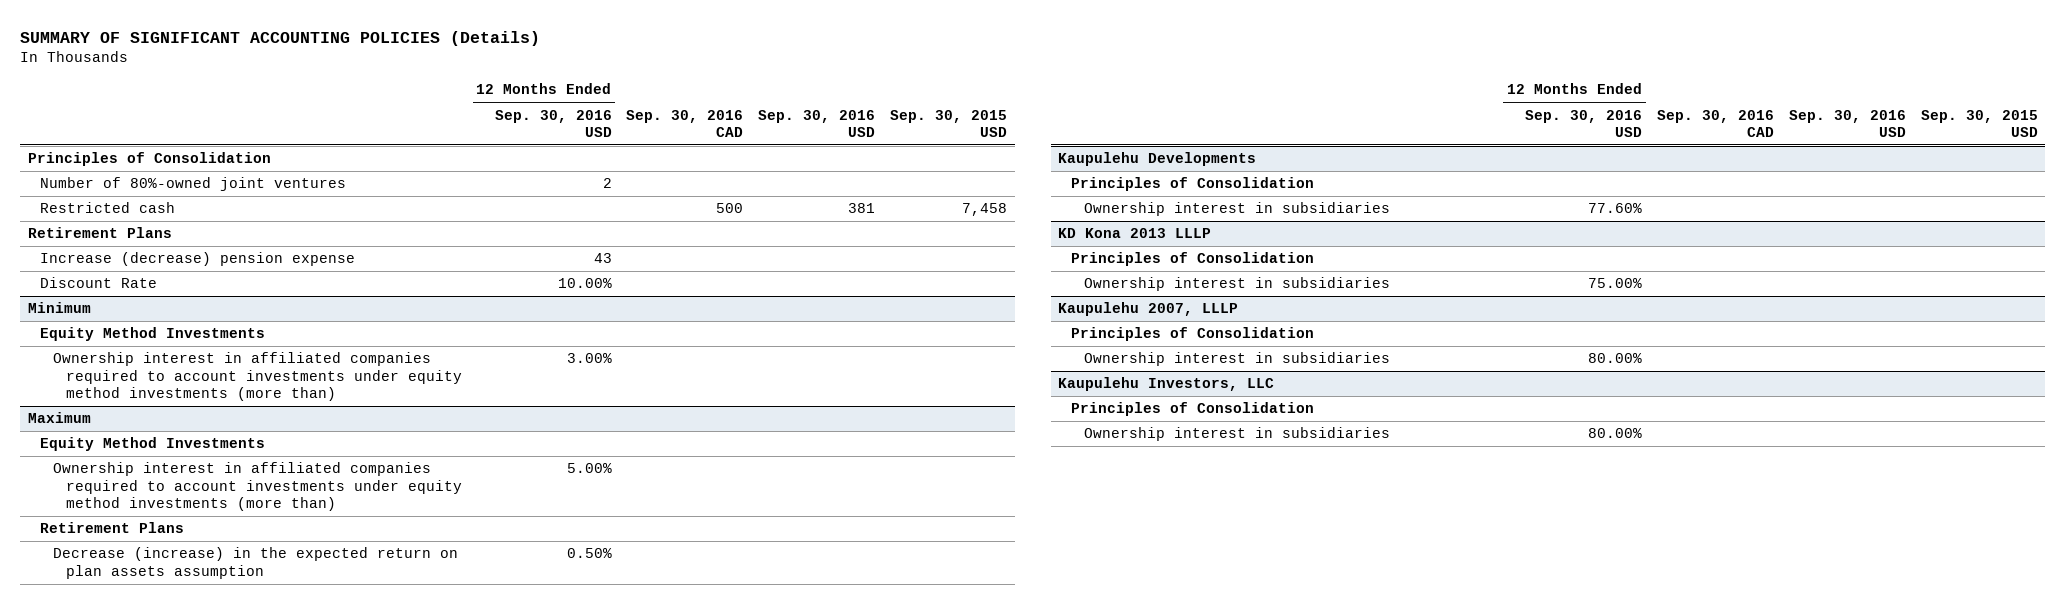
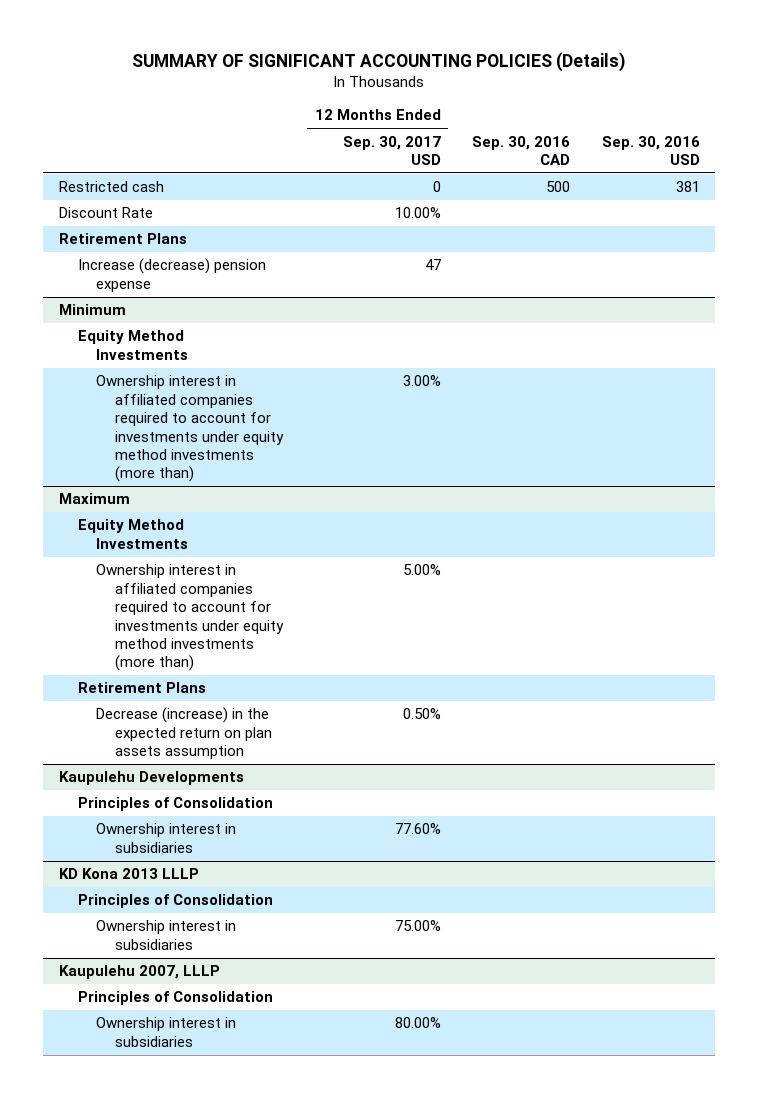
- | 12 Months Ended Sep. 30, 2016 USD | Sep. 30, 2016 CAD | Sep. 30, 2016 USD | Sep. 30, 2015 USD
+ | 12 Months Ended Sep. 30, 2017 USD | Sep. 30, 2016 CAD | Sep. 30, 2016 USD
- Principles of Consolidation
- Number of 80%-owned joint ventures | 2 | | |
moved up: Discount Rate | 10.00% | |
@ Minimum
- Ownership interest in affiliated companies required to account investments under equity method investments (more than) | 3.00% | | |
+ Ownership interest in affiliated companies required to account for investments under equity method investments (more than) | 3.00% | |
@ Maximum
- Ownership interest in affiliated companies required to account investments under equity method investments (more than) | 5.00% | | |
+ Ownership interest in affiliated companies required to account for investments under equity method investments (more than) | 5.00% | |
- Kaupulehu Investors, LLC
- Principles of Consolidation
- Ownership interest in subsidiaries | 80.00% | | |

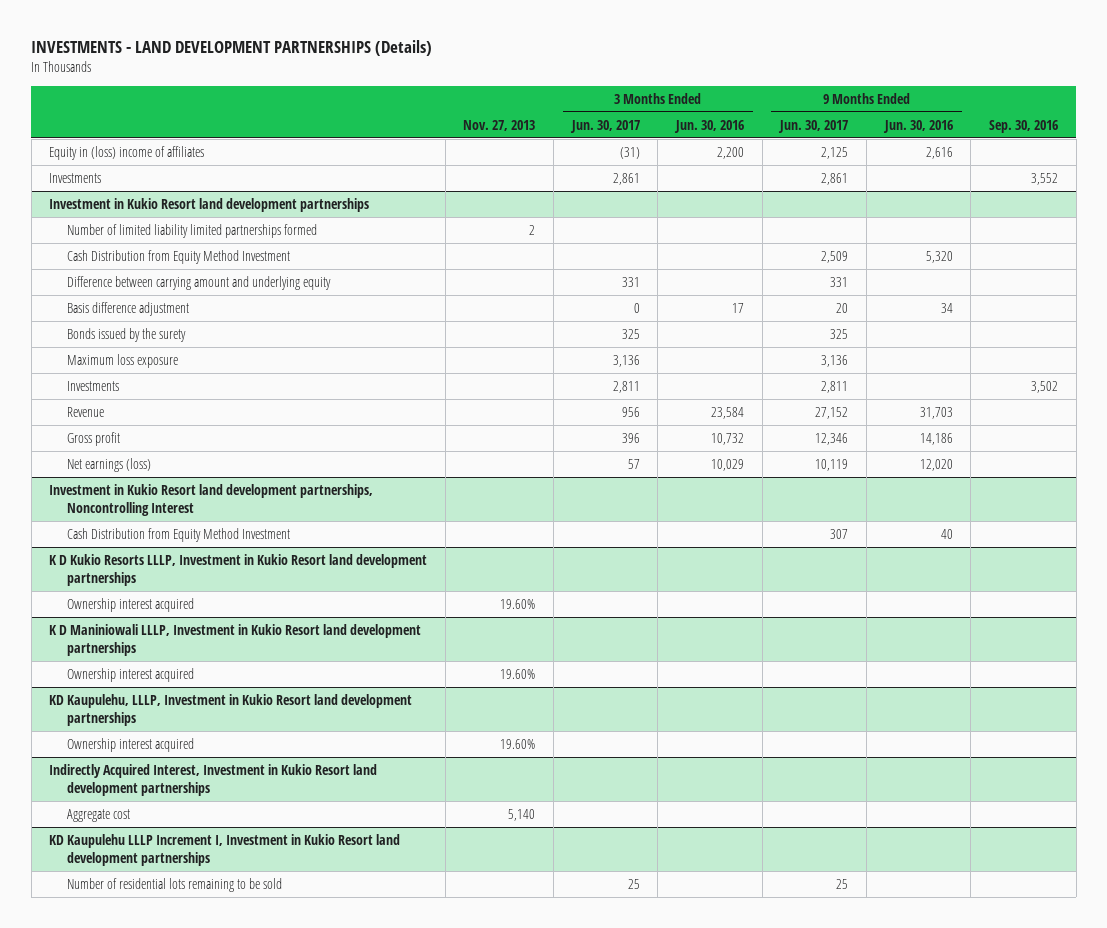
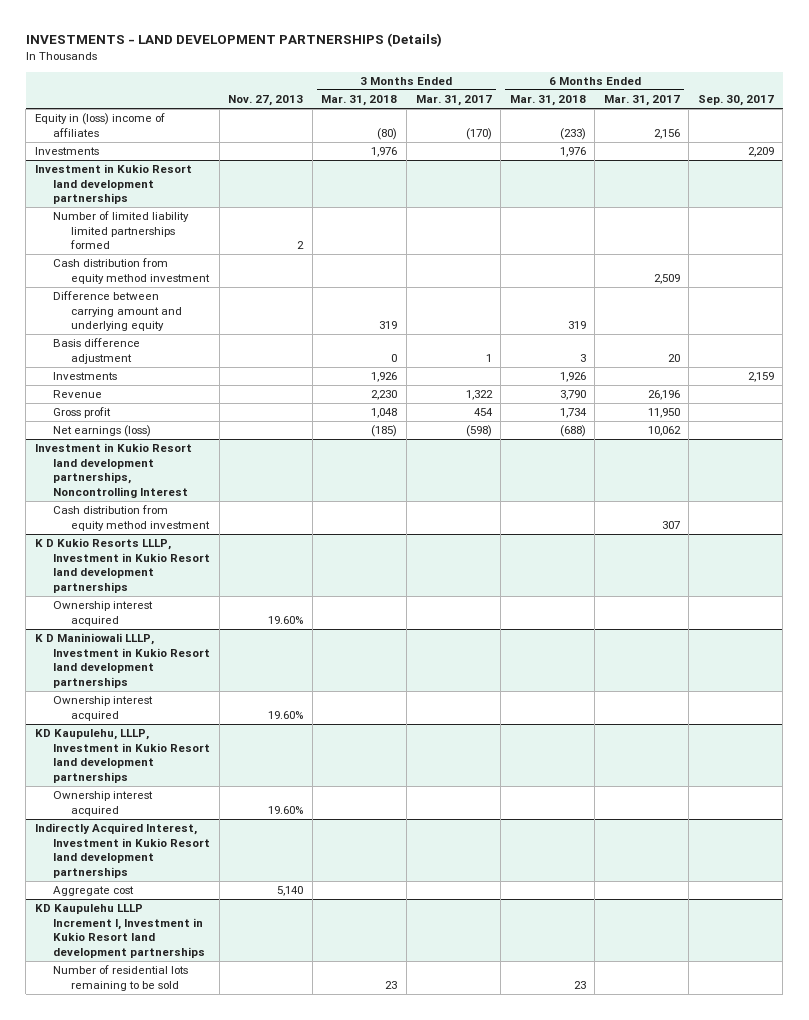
- | Nov. 27, 2013 | 3 Months Ended Jun. 30, 2017 | 3 Months Ended Jun. 30, 2016 | 9 Months Ended Jun. 30, 2017 | 9 Months Ended Jun. 30, 2016 | Sep. 30, 2016
+ | Nov. 27, 2013 | 3 Months Ended Mar. 31, 2018 | 3 Months Ended Mar. 31, 2017 | 6 Months Ended Mar. 31, 2018 | 6 Months Ended Mar. 31, 2017 | Sep. 30, 2017
@ Investment in Kukio Resort land development partnerships
- Cash Distribution from Equity Method Investment | | | | 2,509 | 5,320 |
+ Cash distribution from equity method investment | | | | | 2,509 |
- Bonds issued by the surety | | 325 | | 325 | |
- Maximum loss exposure | | 3,136 | | 3,136 | |
@ Investment in Kukio Resort land development partnerships, Noncontrolling Interest
- Cash Distribution from Equity Method Investment | | | | 307 | 40 |
+ Cash distribution from equity method investment | | | | | 307 |

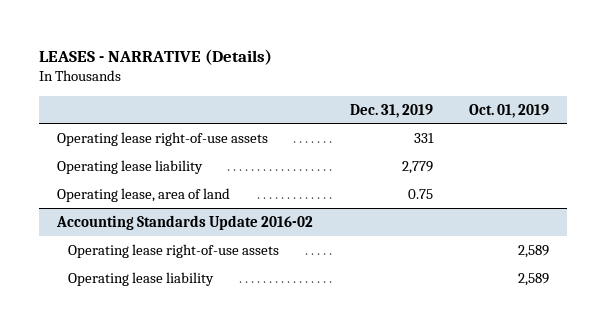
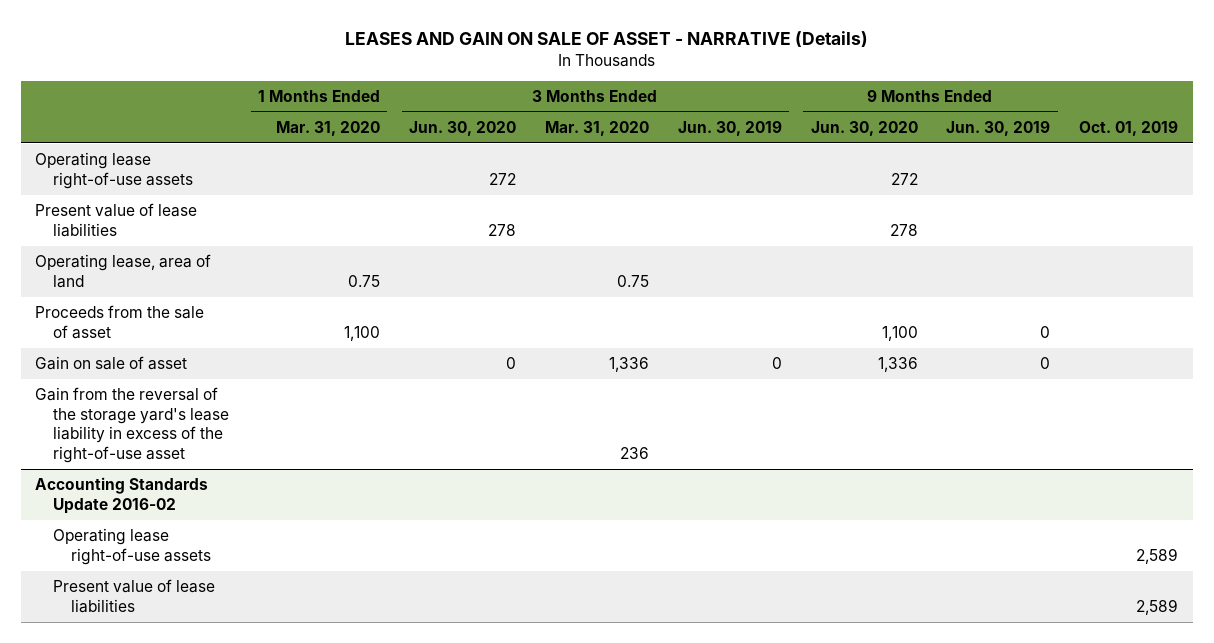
- LEASES - NARRATIVE (Details)
+ LEASES AND GAIN ON SALE OF ASSET - NARRATIVE (Details)
- | Dec. 31, 2019 | Oct. 01, 2019
+ | 1 Months Ended Mar. 31, 2020 | 3 Months Ended Jun. 30, 2020 | 3 Months Ended Mar. 31, 2020 | 3 Months Ended Jun. 30, 2019 | 9 Months Ended Jun. 30, 2020 | 9 Months Ended Jun. 30, 2019 | Oct. 01, 2019
- Operating lease liability | 2,779 |
+ Present value of lease liabilities | | 278 | | | 278 | |
+ Proceeds from the sale of asset | 1,100 | | | | 1,100 | 0 |
+ Gain on sale of asset | | 0 | 1,336 | 0 | 1,336 | 0 |
+ Gain from the reversal of the storage yard's lease liability in excess of the right-of-use asset | | | 236 | | | |
@ Accounting Standards Update 2016-02
- Operating lease liability | | 2,589
+ Present value of lease liabilities | | | | | | | 2,589

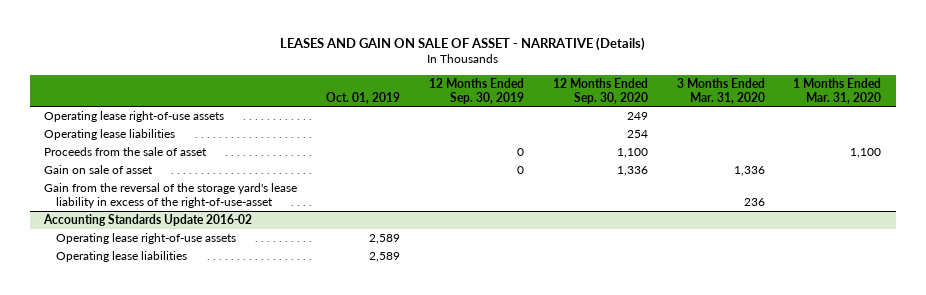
- | 1 Months Ended Mar. 31, 2020 | 3 Months Ended Jun. 30, 2020 | 3 Months Ended Mar. 31, 2020 | 3 Months Ended Jun. 30, 2019 | 9 Months Ended Jun. 30, 2020 | 9 Months Ended Jun. 30, 2019 | Oct. 01, 2019
+ | Oct. 01, 2019 | 12 Months Ended Sep. 30, 2019 | 12 Months Ended Sep. 30, 2020 | 3 Months Ended Mar. 31, 2020 | 1 Months Ended Mar. 31, 2020
- Present value of lease liabilities | | 278 | | | 278 | |
- Operating lease, area of land | 0.75 | | 0.75 | | | |
+ Operating lease liabilities | | | 254 | |
- Gain from the reversal of the storage yard's lease liability in excess of the right-of-use asset | | | 236 | | | |
+ Gain from the reversal of the storage yard's lease liability in excess of the right-of-use-asset | | | | 236 |
@ Accounting Standards Update 2016-02
- Present value of lease liabilities | | | | | | | 2,589
+ Operating lease liabilities | 2,589 | | | |

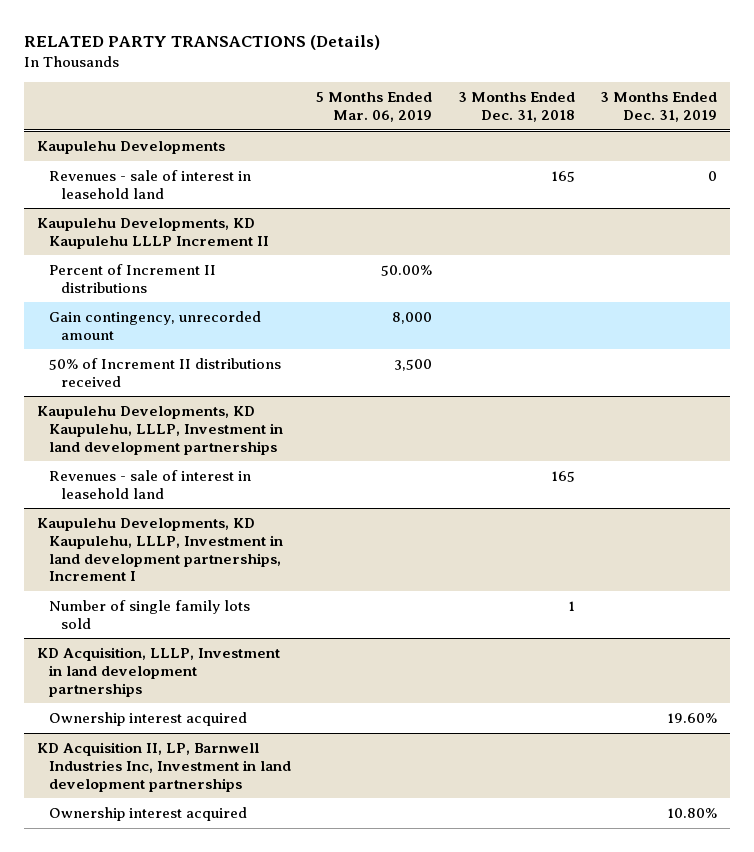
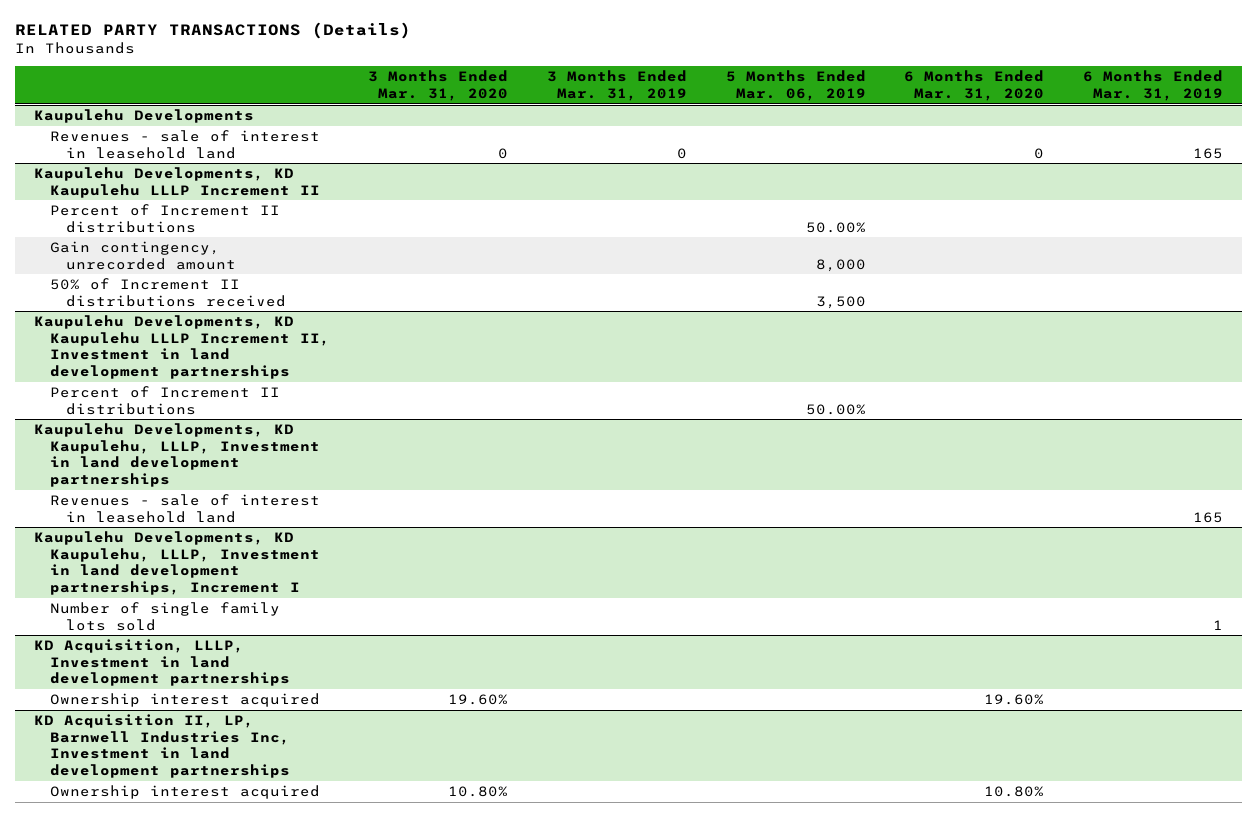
- | 5 Months Ended Mar. 06, 2019 | 3 Months Ended Dec. 31, 2018 | 3 Months Ended Dec. 31, 2019
+ | 3 Months Ended Mar. 31, 2020 | 3 Months Ended Mar. 31, 2019 | 5 Months Ended Mar. 06, 2019 | 6 Months Ended Mar. 31, 2020 | 6 Months Ended Mar. 31, 2019
+ Kaupulehu Developments, KD Kaupulehu LLLP Increment II, Investment in land development partnerships
+ Percent of Increment II distributions | | | 50.00% | |

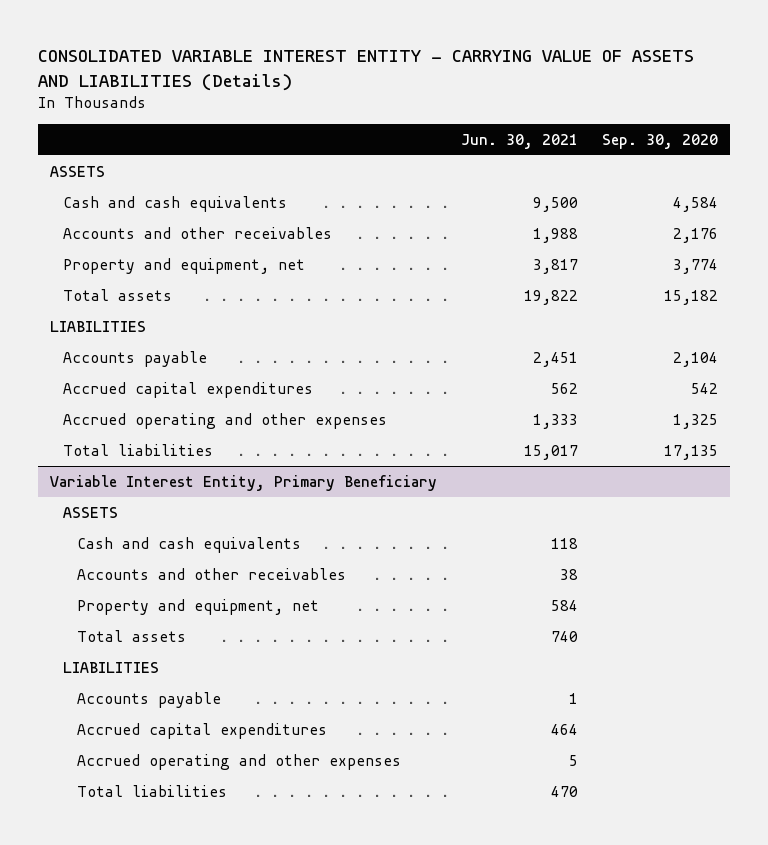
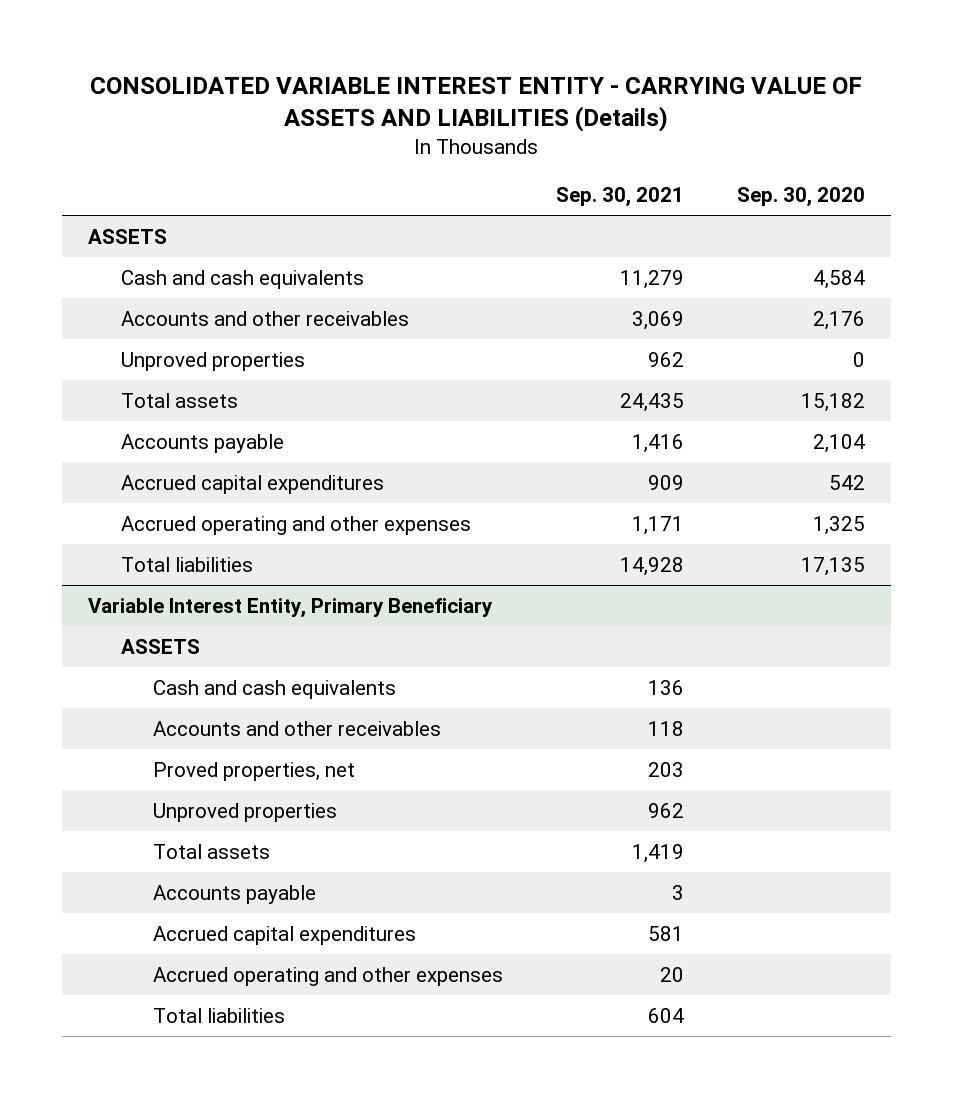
- | Jun. 30, 2021 | Sep. 30, 2020
+ | Sep. 30, 2021 | Sep. 30, 2020
- Property and equipment, net | 3,817 | 3,774
+ Unproved properties | 962 | 0
- LIABILITIES
@ Variable Interest Entity, Primary Beneficiary
- Property and equipment, net | 584 |
+ Proved properties, net | 203 |
+ Unproved properties | 962 |
- LIABILITIES

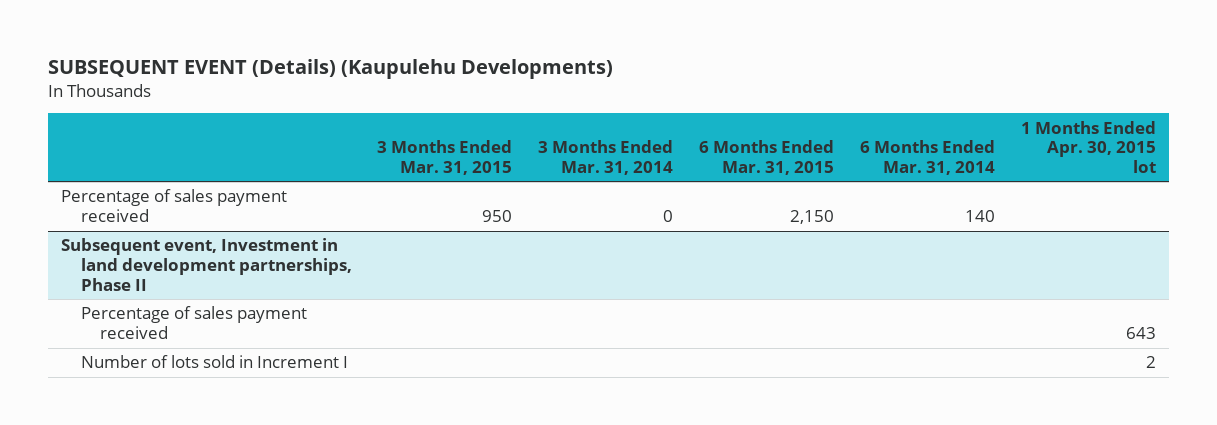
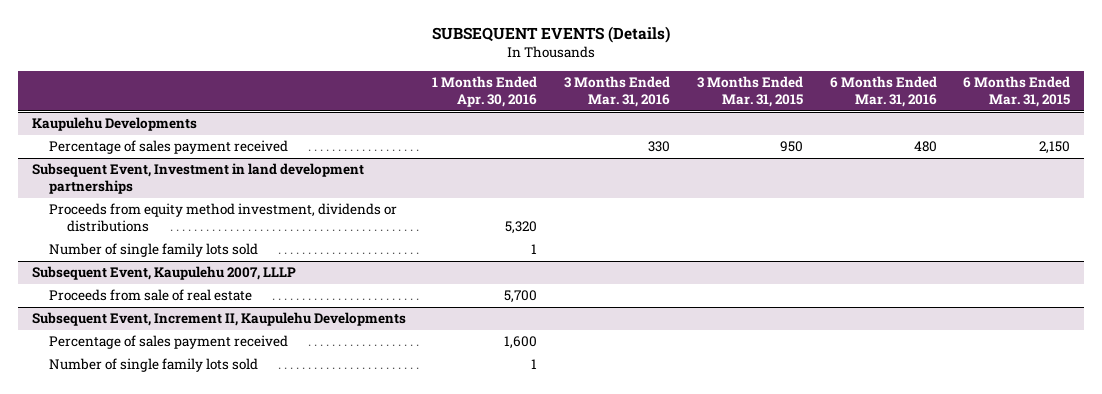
- SUBSEQUENT EVENT (Details) (Kaupulehu Developments)
+ SUBSEQUENT EVENTS (Details)
- | 3 Months Ended Mar. 31, 2015 | 3 Months Ended Mar. 31, 2014 | 6 Months Ended Mar. 31, 2015 | 6 Months Ended Mar. 31, 2014 | 1 Months Ended Apr. 30, 2015 lot
+ | 1 Months Ended Apr. 30, 2016 | 3 Months Ended Mar. 31, 2016 | 3 Months Ended Mar. 31, 2015 | 6 Months Ended Mar. 31, 2016 | 6 Months Ended Mar. 31, 2015
+ Kaupulehu Developments
- Subsequent event, Investment in land development partnerships, Phase II
- Percentage of sales payment received | | | | | 643
- Number of lots sold in Increment I | | | | | 2
+ Subsequent Event, Investment in land development partnerships
+ Proceeds from equity method investment, dividends or distributions | 5,320 | | | |
+ Number of single family lots sold | 1 | | | |
+ Subsequent Event, Kaupulehu 2007, LLLP
+ Proceeds from sale of real estate | 5,700 | | | |
+ Subsequent Event, Increment II, Kaupulehu Developments
+ Percentage of sales payment received | 1,600 | | | |
+ Number of single family lots sold | 1 | | | |

